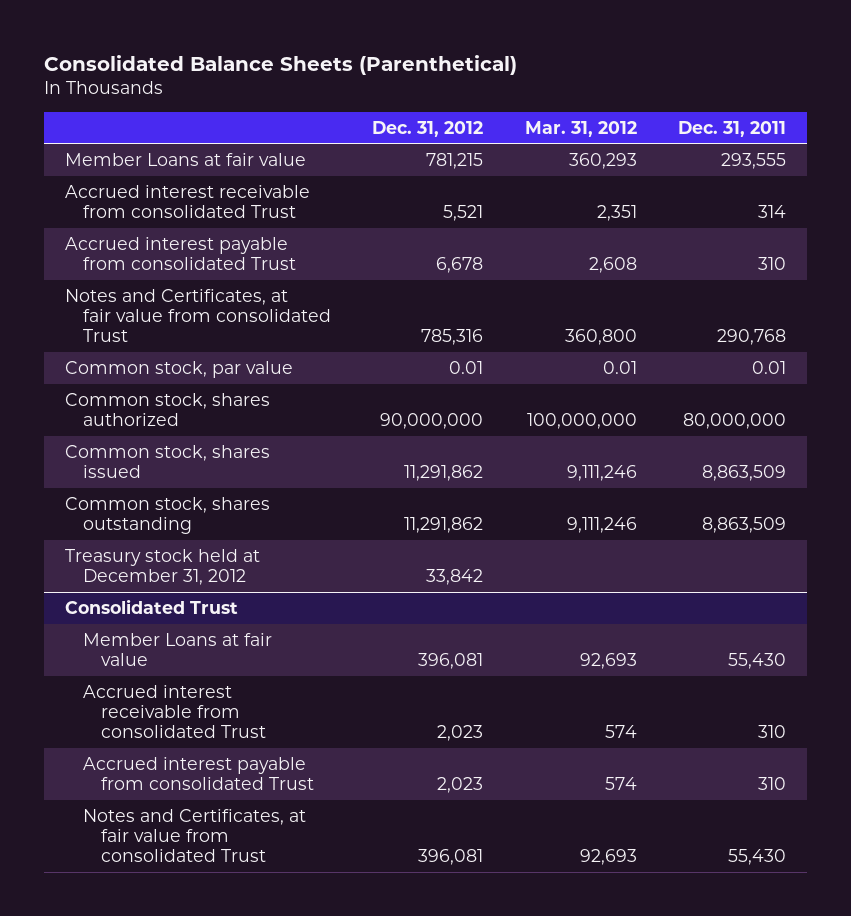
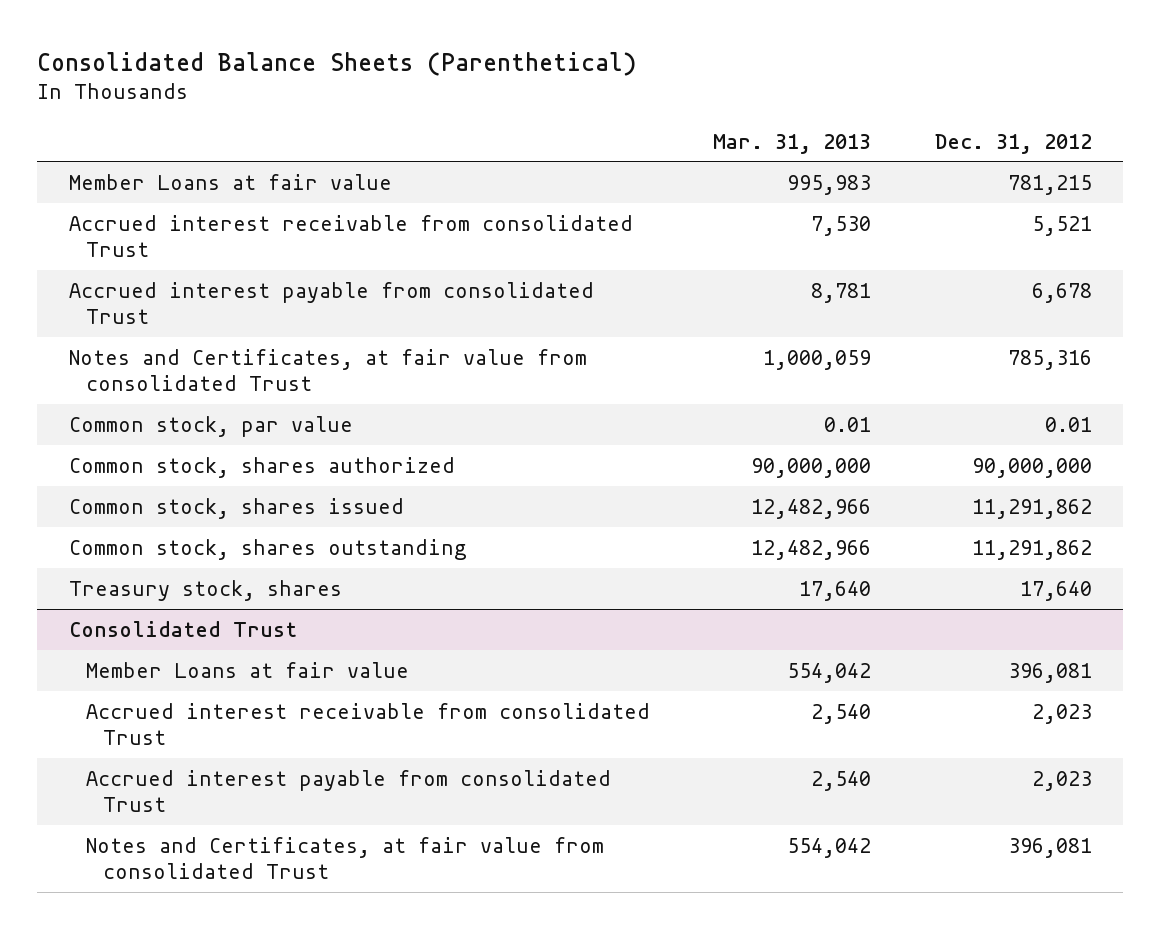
- | Dec. 31, 2012 | Mar. 31, 2012 | Dec. 31, 2011
+ | Mar. 31, 2013 | Dec. 31, 2012
- Treasury stock held at December 31, 2012 | 33,842 | |
+ Treasury stock, shares | 17,640 | 17,640

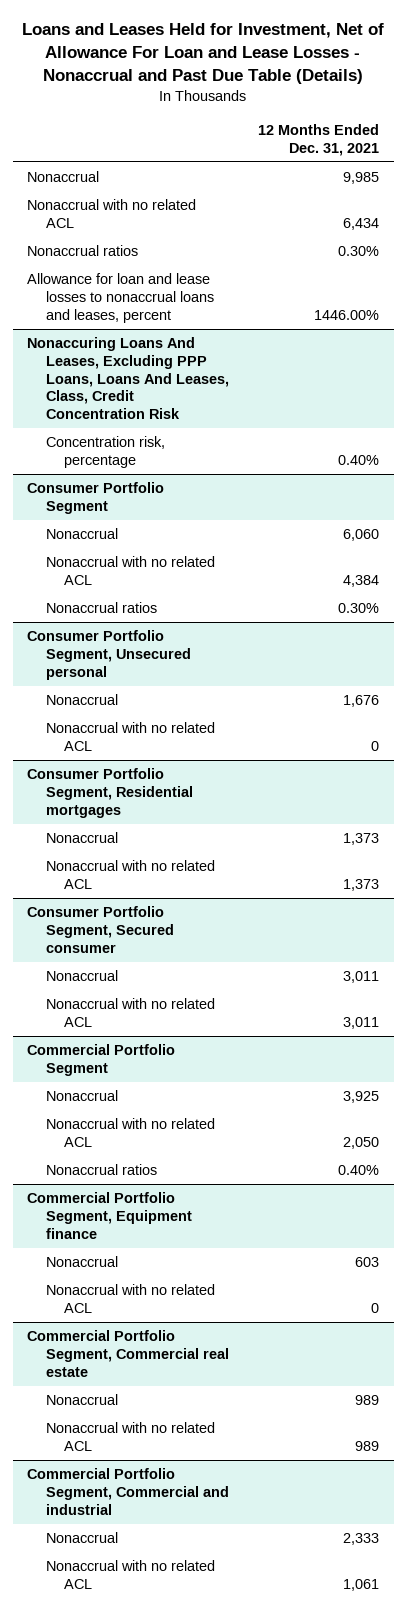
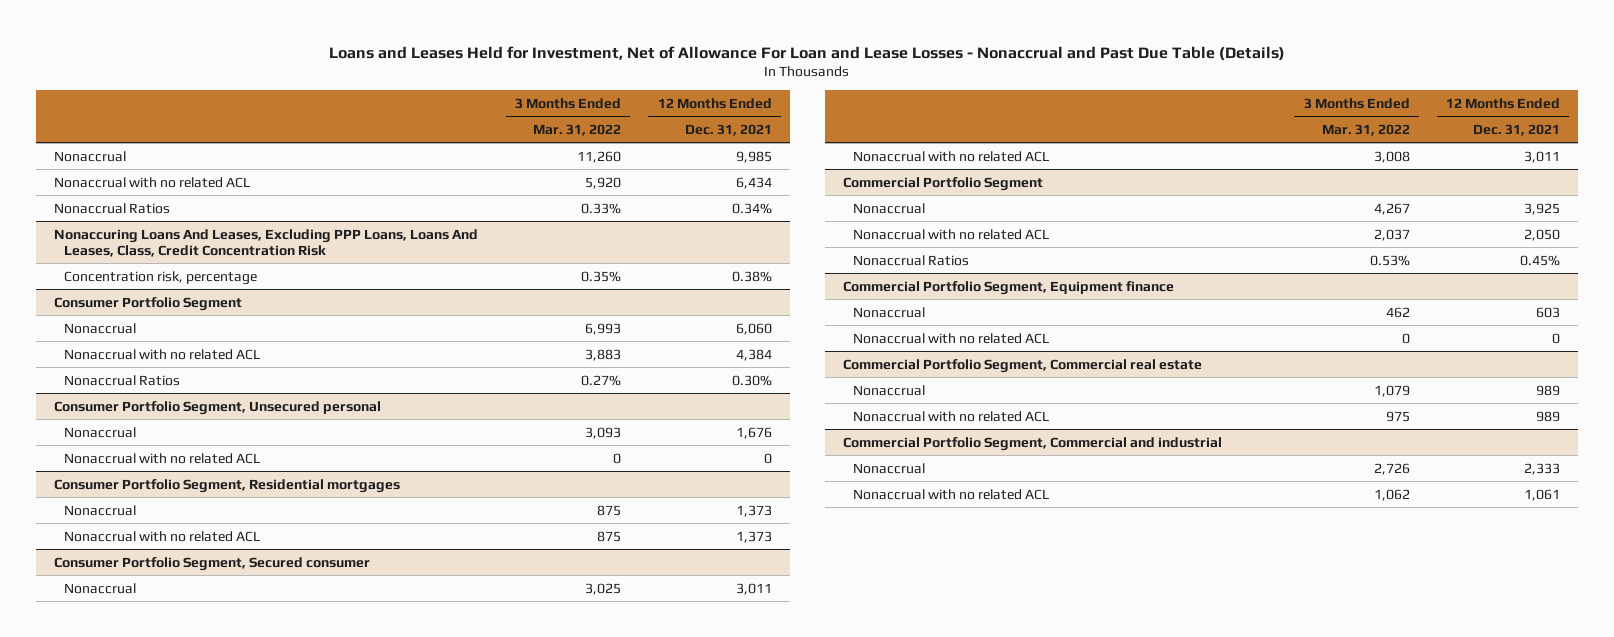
- | 12 Months Ended Dec. 31, 2021
+ | 3 Months Ended Mar. 31, 2022 | 12 Months Ended Dec. 31, 2021
- Nonaccrual ratios | 0.30%
- Allowance for loan and lease losses to nonaccrual loans and leases, percent | 1446.00%
+ Nonaccrual Ratios | 0.33% | 0.34%
@ Nonaccuring Loans And Leases, Excluding PPP Loans, Loans And Leases, Class, Credit Concentration Risk
- Concentration risk, percentage | 0.40%
+ Concentration risk, percentage | 0.35% | 0.38%
@ Consumer Portfolio Segment
- Nonaccrual ratios | 0.30%
+ Nonaccrual Ratios | 0.27% | 0.30%
@ Commercial Portfolio Segment
- Nonaccrual ratios | 0.40%
+ Nonaccrual Ratios | 0.53% | 0.45%

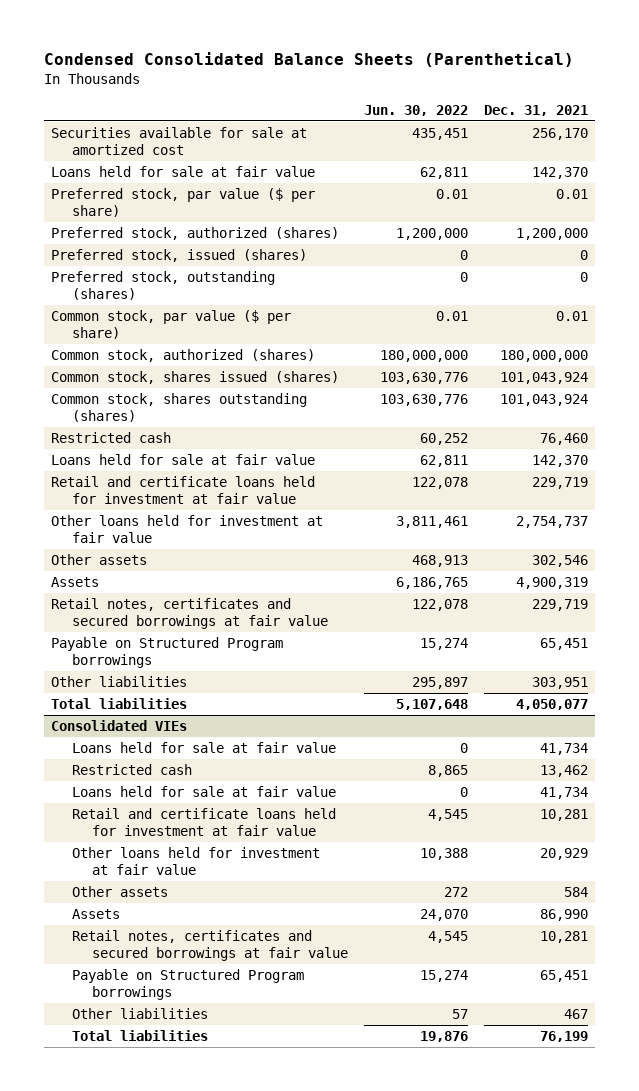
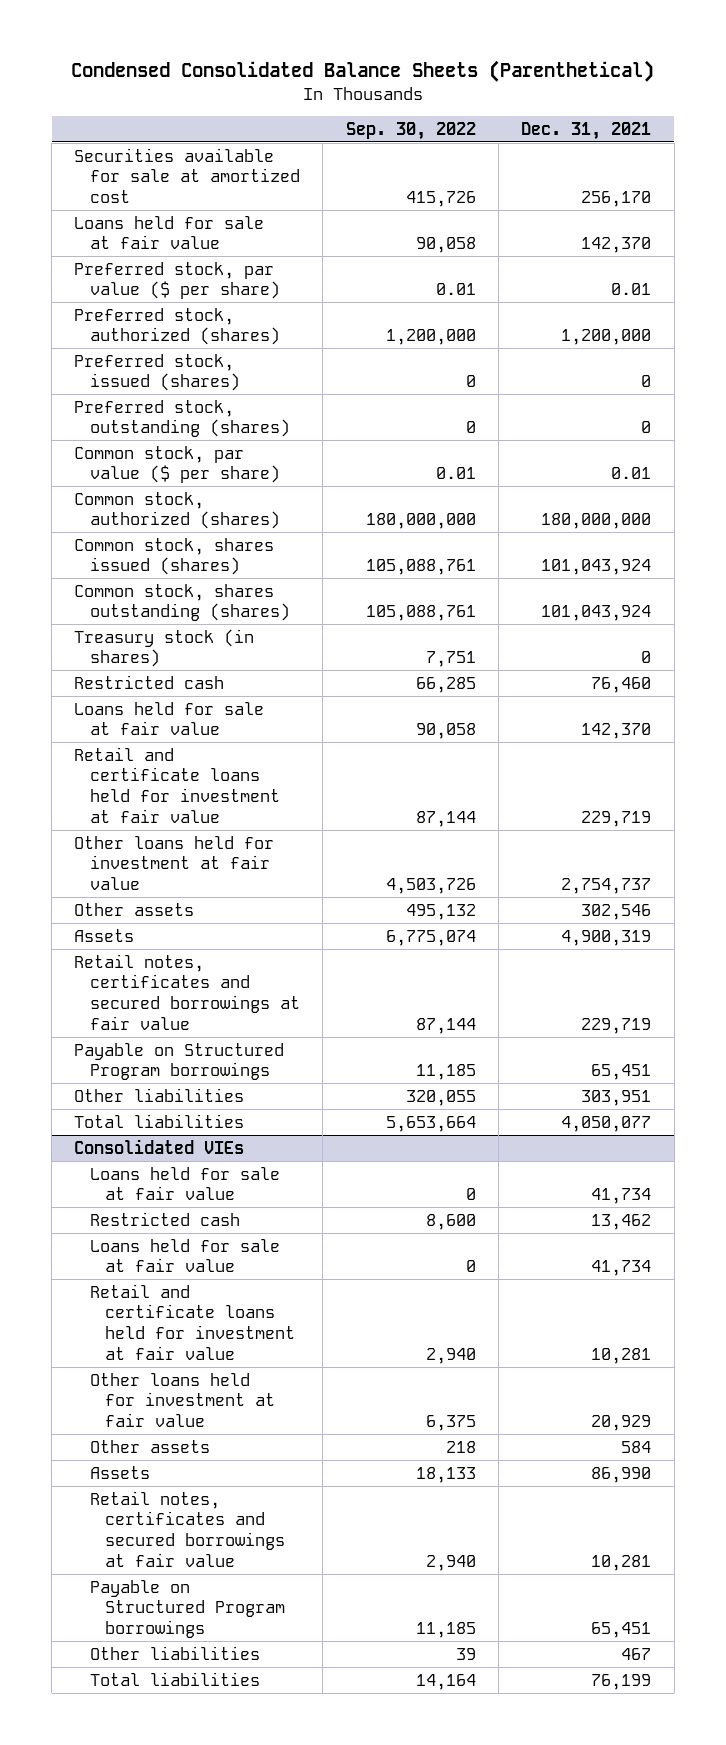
- | Jun. 30, 2022 | Dec. 31, 2021
+ | Sep. 30, 2022 | Dec. 31, 2021
+ Treasury stock (in shares) | 7,751 | 0

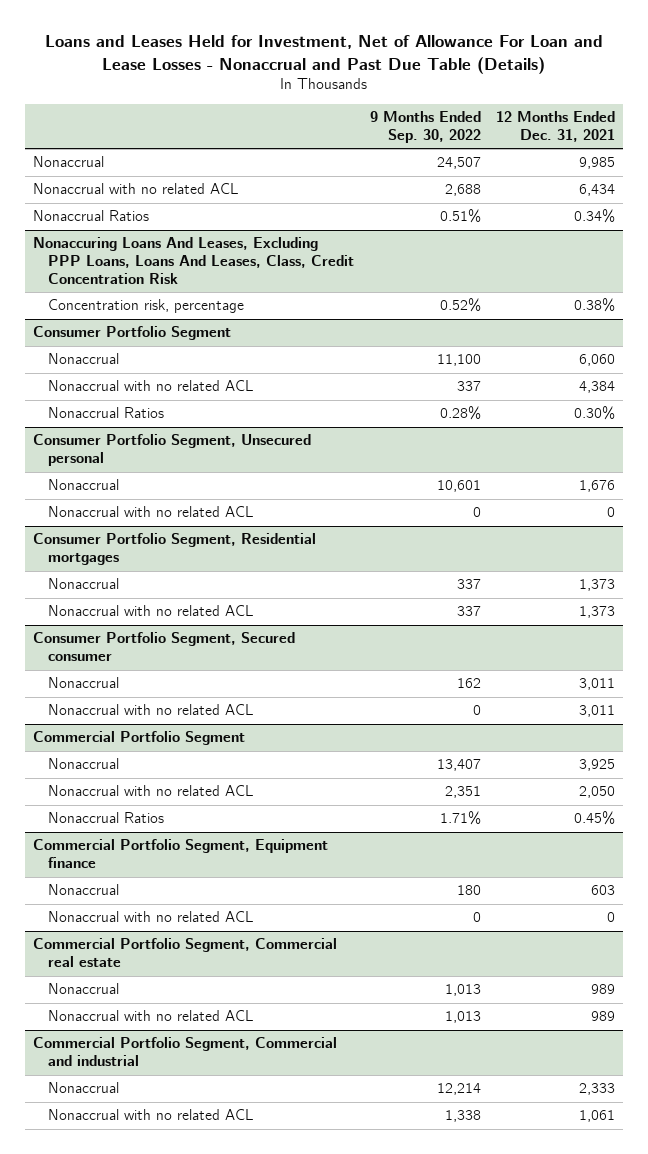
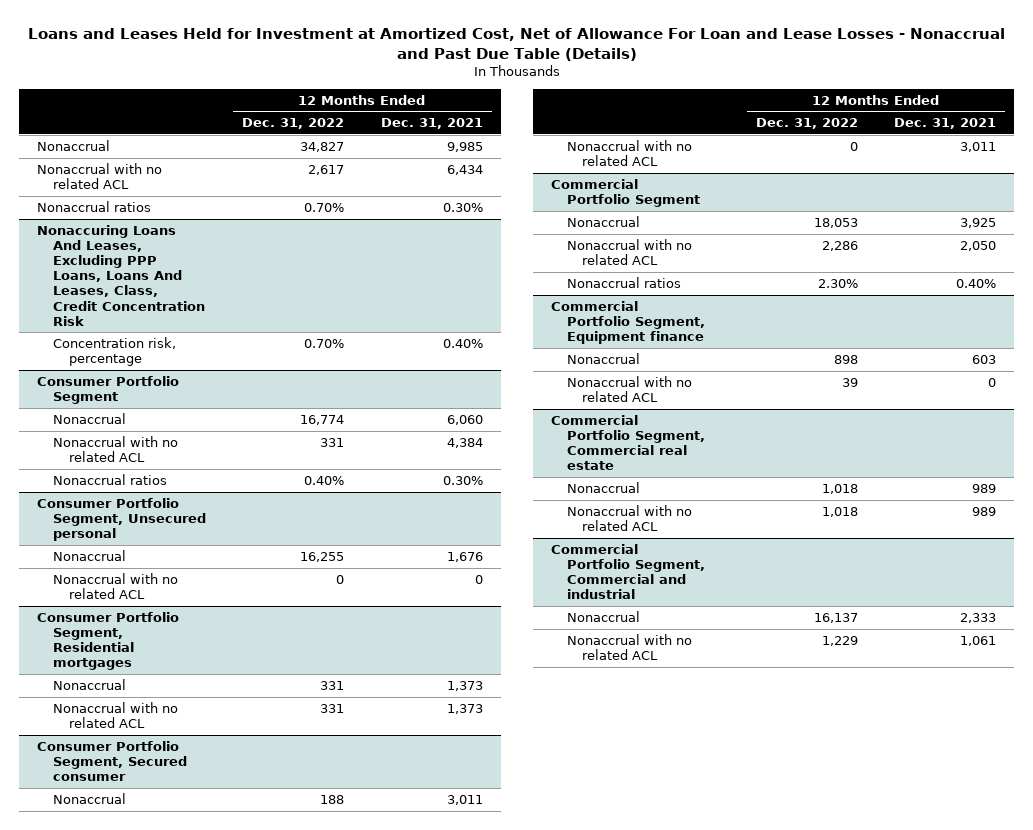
- Loans and Leases Held for Investment, Net of Allowance For Loan and Lease Losses - Nonaccrual and Past Due Table (Details)
+ Loans and Leases Held for Investment at Amortized Cost, Net of Allowance For Loan and Lease Losses - Nonaccrual and Past Due Table (Details)
- | 9 Months Ended Sep. 30, 2022 | 12 Months Ended Dec. 31, 2021
+ | 12 Months Ended Dec. 31, 2022 | 12 Months Ended Dec. 31, 2021
- Nonaccrual Ratios | 0.51% | 0.34%
+ Nonaccrual ratios | 0.70% | 0.30%
@ Nonaccuring Loans And Leases, Excluding PPP Loans, Loans And Leases, Class, Credit Concentration Risk
- Concentration risk, percentage | 0.52% | 0.38%
+ Concentration risk, percentage | 0.70% | 0.40%
@ Consumer Portfolio Segment
- Nonaccrual Ratios | 0.28% | 0.30%
+ Nonaccrual ratios | 0.40% | 0.30%
@ Commercial Portfolio Segment
- Nonaccrual Ratios | 1.71% | 0.45%
+ Nonaccrual ratios | 2.30% | 0.40%

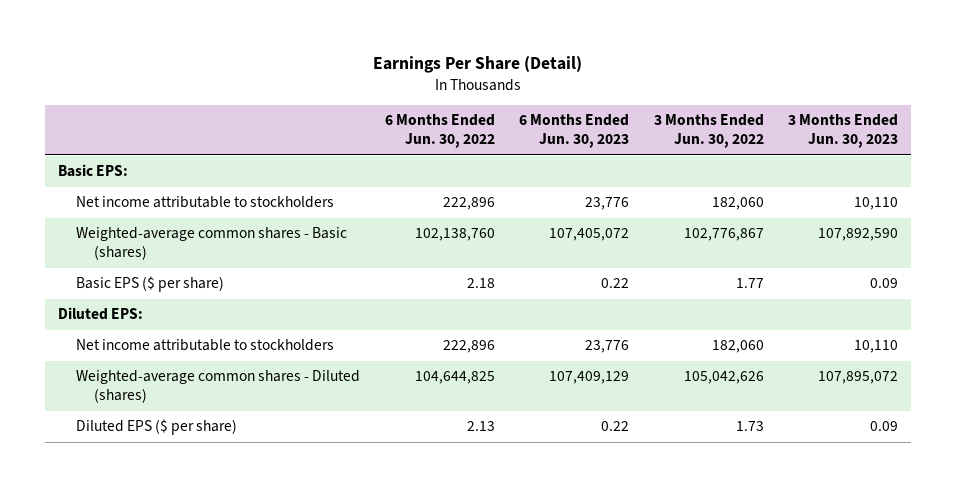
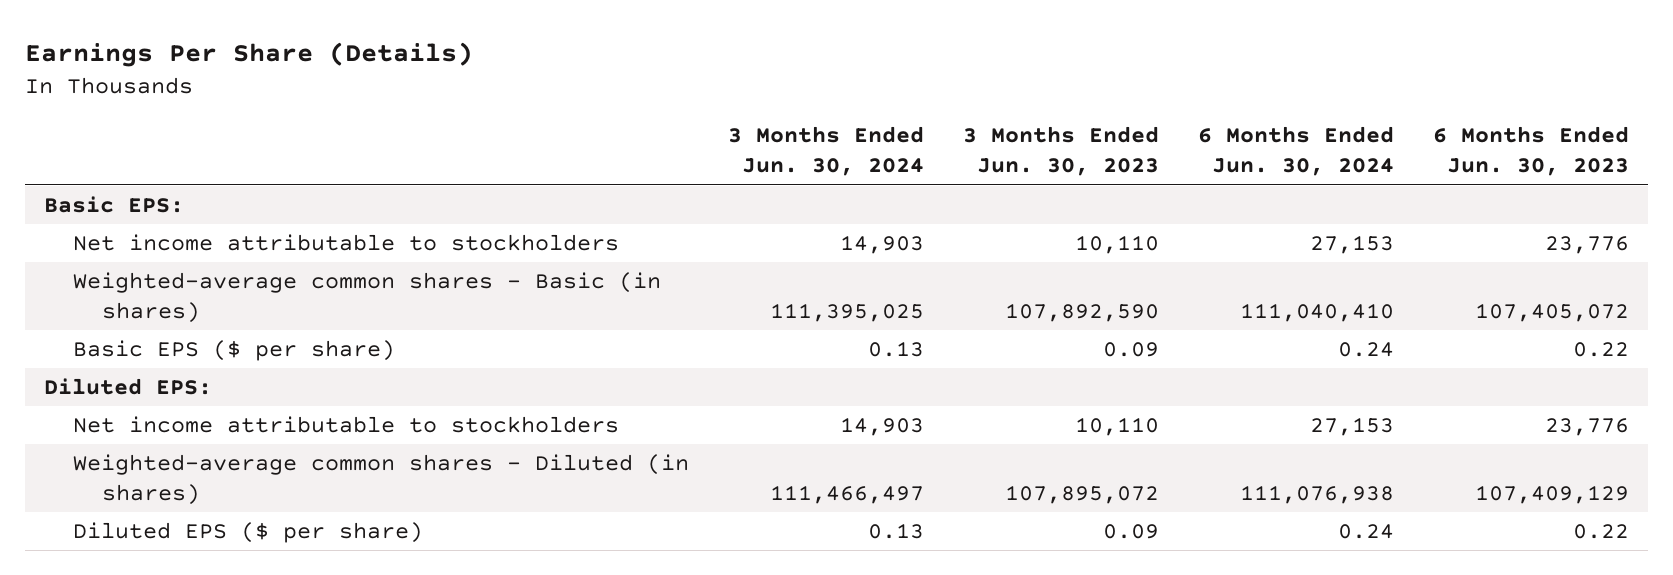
- Earnings Per Share (Detail)
+ Earnings Per Share (Details)
- | 6 Months Ended Jun. 30, 2022 | 6 Months Ended Jun. 30, 2023 | 3 Months Ended Jun. 30, 2022 | 3 Months Ended Jun. 30, 2023
+ | 3 Months Ended Jun. 30, 2024 | 3 Months Ended Jun. 30, 2023 | 6 Months Ended Jun. 30, 2024 | 6 Months Ended Jun. 30, 2023
- Weighted-average common shares - Basic (shares) | 102,138,760 | 107,405,072 | 102,776,867 | 107,892,590
+ Weighted-average common shares - Basic (in shares) | 111,395,025 | 107,892,590 | 111,040,410 | 107,405,072
- Weighted-average common shares - Diluted (shares) | 104,644,825 | 107,409,129 | 105,042,626 | 107,895,072
+ Weighted-average common shares - Diluted (in shares) | 111,466,497 | 107,895,072 | 111,076,938 | 107,409,129

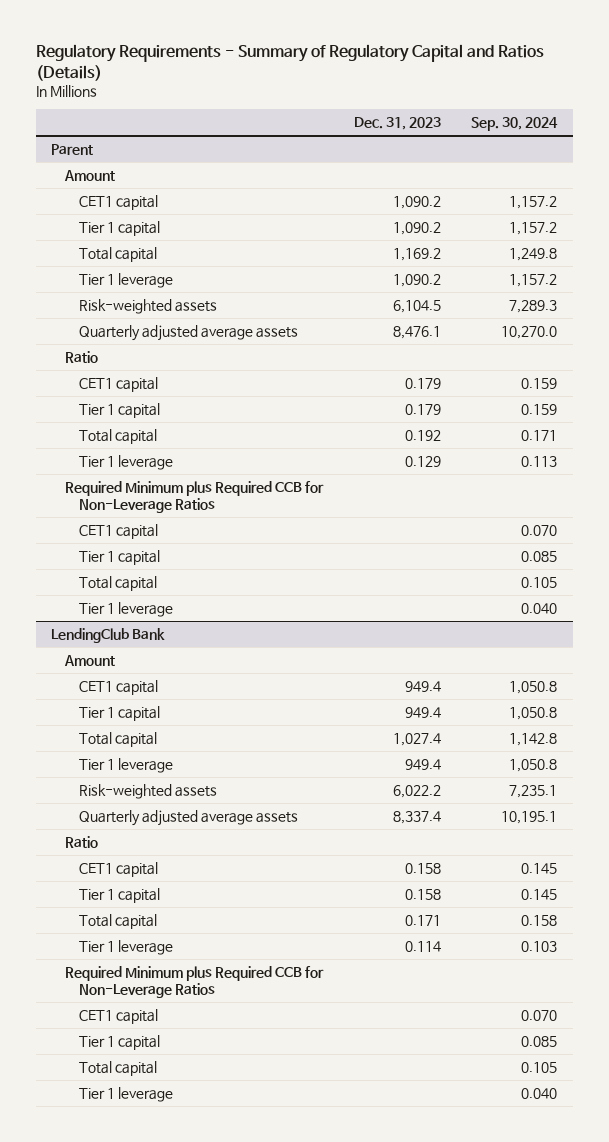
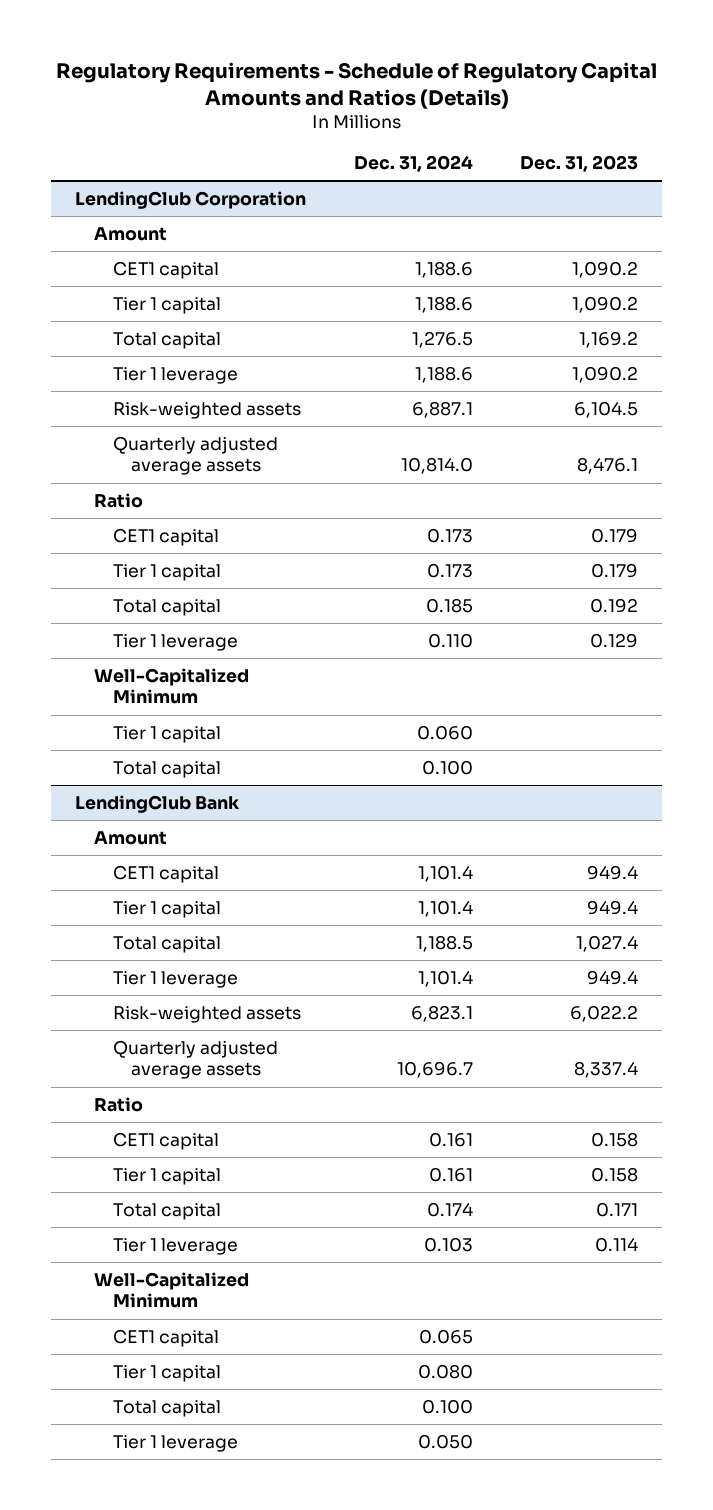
- Regulatory Requirements - Summary of Regulatory Capital and Ratios (Details)
+ Regulatory Requirements - Schedule of Regulatory Capital Amounts and Ratios (Details)
- | Dec. 31, 2023 | Sep. 30, 2024
+ | Dec. 31, 2024 | Dec. 31, 2023
- Parent
+ LendingClub Corporation
- Required Minimum plus Required CCB for Non-Leverage Ratios
- CET1 capital | | 0.070
+ Well-Capitalized Minimum
- Tier 1 leverage | | 0.040
@ LendingClub Bank
- Required Minimum plus Required CCB for Non-Leverage Ratios
+ Well-Capitalized Minimum

